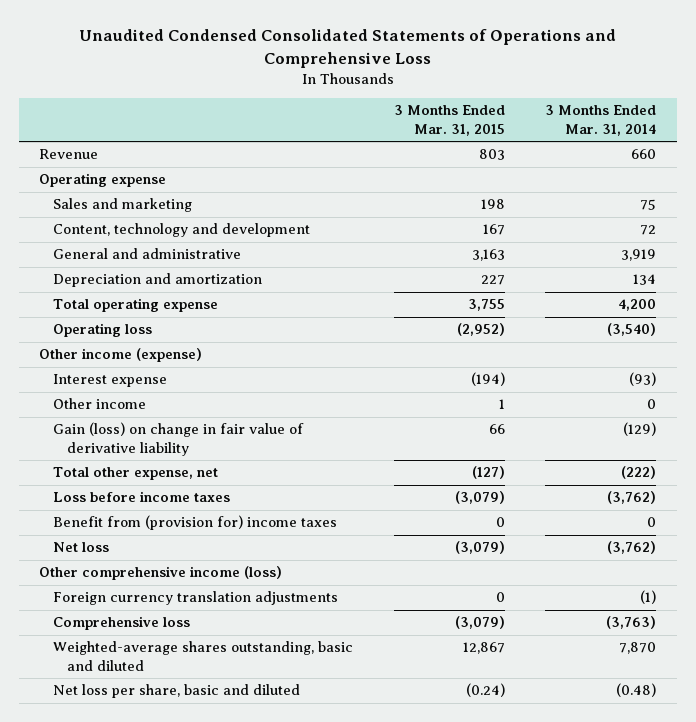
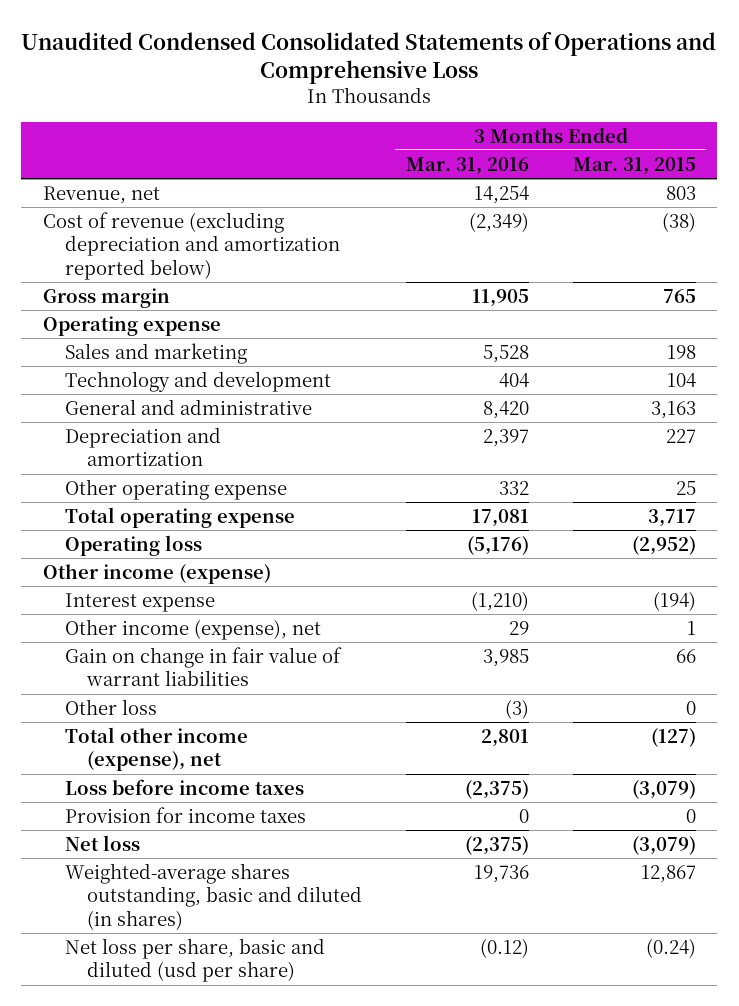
- | 3 Months Ended Mar. 31, 2015 | 3 Months Ended Mar. 31, 2014
+ | 3 Months Ended Mar. 31, 2016 | 3 Months Ended Mar. 31, 2015
- Revenue | 803 | 660
+ Revenue, net | 14,254 | 803
+ Cost of revenue (excluding depreciation and amortization reported below) | (2,349) | (38)
+ Gross margin | 11,905 | 765
- Content, technology and development | 167 | 72
+ Technology and development | 404 | 104
- Total operating expense | 3,755 | 4,200
+ Other operating expense | 332 | 25
+ Total operating expense | 17,081 | 3,717
- Other income | 1 | 0
- Gain (loss) on change in fair value of derivative liability | 66 | (129)
- Total other expense, net | (127) | (222)
+ Other income (expense), net | 29 | 1
+ Gain on change in fair value of warrant liabilities | 3,985 | 66
+ Other loss | (3) | 0
+ Total other income (expense), net | 2,801 | (127)
- Benefit from (provision for) income taxes | 0 | 0
+ Provision for income taxes | 0 | 0
- Other comprehensive income (loss)
- Foreign currency translation adjustments | 0 | (1)
- Comprehensive loss | (3,079) | (3,763)
- Weighted-average shares outstanding, basic and diluted | 12,867 | 7,870
- Net loss per share, basic and diluted | (0.24) | (0.48)
+ Weighted-average shares outstanding, basic and diluted (in shares) | 19,736 | 12,867
+ Net loss per share, basic and diluted (usd per share) | (0.12) | (0.24)

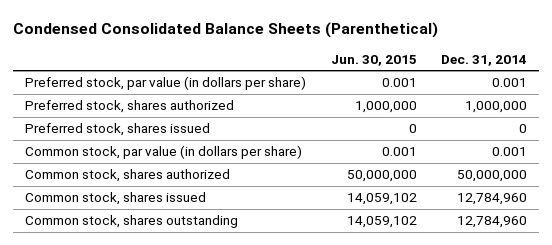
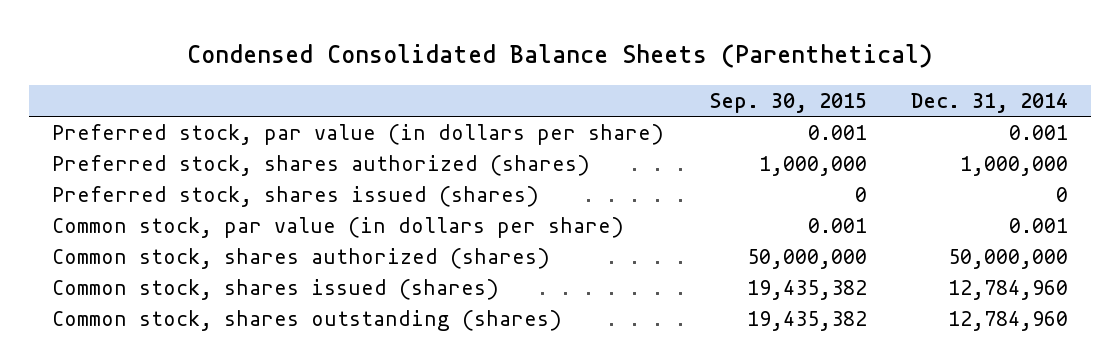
- | Jun. 30, 2015 | Dec. 31, 2014
+ | Sep. 30, 2015 | Dec. 31, 2014
- Preferred stock, shares authorized | 1,000,000 | 1,000,000
- Preferred stock, shares issued | 0 | 0
+ Preferred stock, shares authorized (shares) | 1,000,000 | 1,000,000
+ Preferred stock, shares issued (shares) | 0 | 0
- Common stock, shares authorized | 50,000,000 | 50,000,000
- Common stock, shares issued | 14,059,102 | 12,784,960
- Common stock, shares outstanding | 14,059,102 | 12,784,960
+ Common stock, shares authorized (shares) | 50,000,000 | 50,000,000
+ Common stock, shares issued (shares) | 19,435,382 | 12,784,960
+ Common stock, shares outstanding (shares) | 19,435,382 | 12,784,960

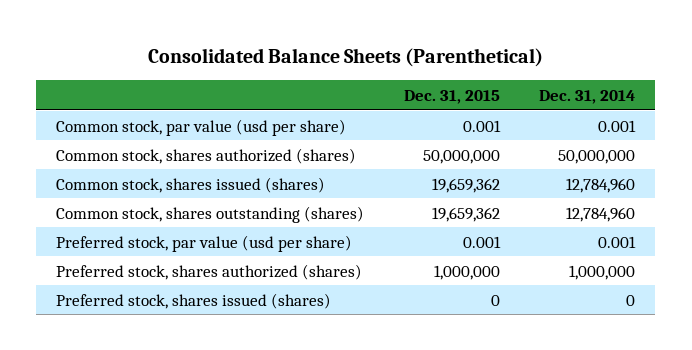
- Condensed Consolidated Balance Sheets (Parenthetical)
+ Consolidated Balance Sheets (Parenthetical)
- | Sep. 30, 2015 | Dec. 31, 2014
+ | Dec. 31, 2015 | Dec. 31, 2014
- Preferred stock, par value (in dollars per share) | 0.001 | 0.001
- Common stock, par value (in dollars per share) | 0.001 | 0.001
+ Common stock, par value (usd per share) | 0.001 | 0.001
+ Preferred stock, par value (usd per share) | 0.001 | 0.001
moved down: Preferred stock, shares authorized (shares) | 1,000,000 | 1,000,000
moved down: Preferred stock, shares issued (shares) | 0 | 0

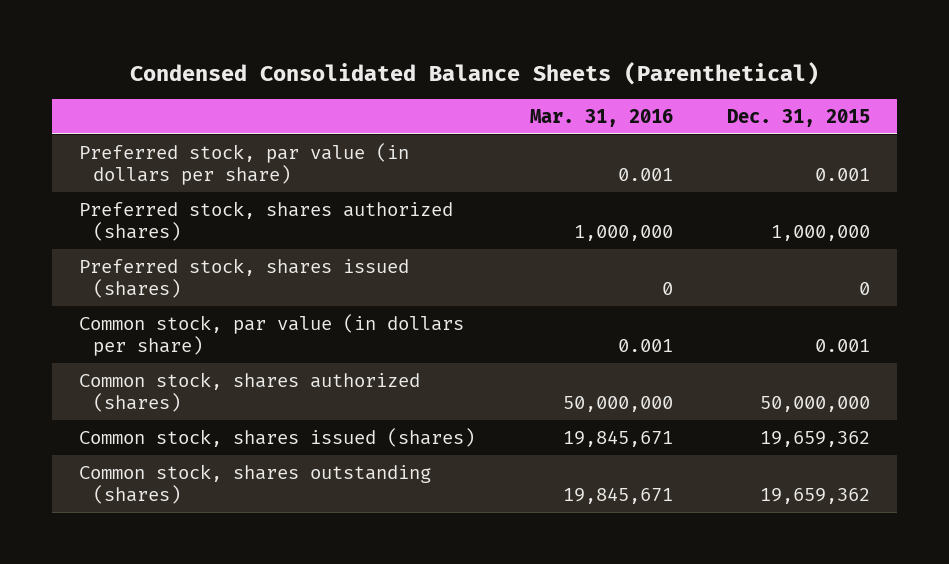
- Consolidated Balance Sheets (Parenthetical)
+ Condensed Consolidated Balance Sheets (Parenthetical)
- | Dec. 31, 2015 | Dec. 31, 2014
+ | Mar. 31, 2016 | Dec. 31, 2015
- Common stock, par value (usd per share) | 0.001 | 0.001
+ Preferred stock, par value (in dollars per share) | 0.001 | 0.001
moved up: Preferred stock, shares authorized (shares) | 1,000,000 | 1,000,000
moved up: Preferred stock, shares issued (shares) | 0 | 0
+ Common stock, par value (in dollars per share) | 0.001 | 0.001
- Preferred stock, par value (usd per share) | 0.001 | 0.001

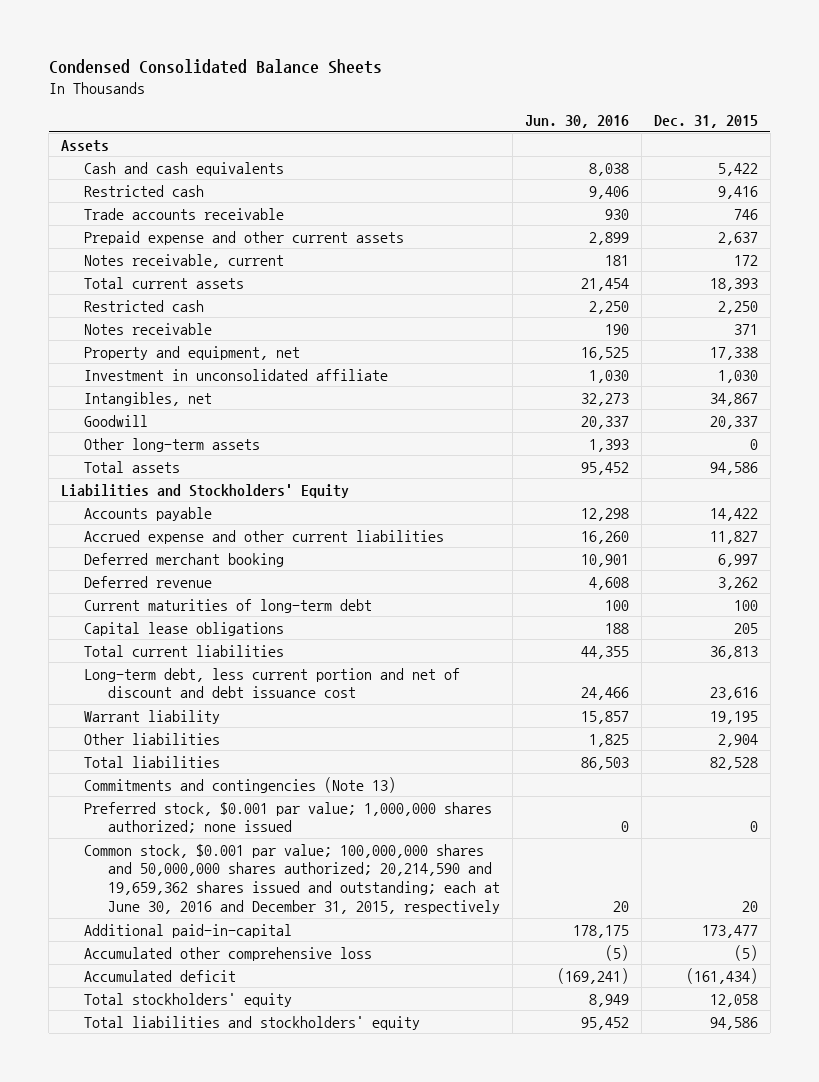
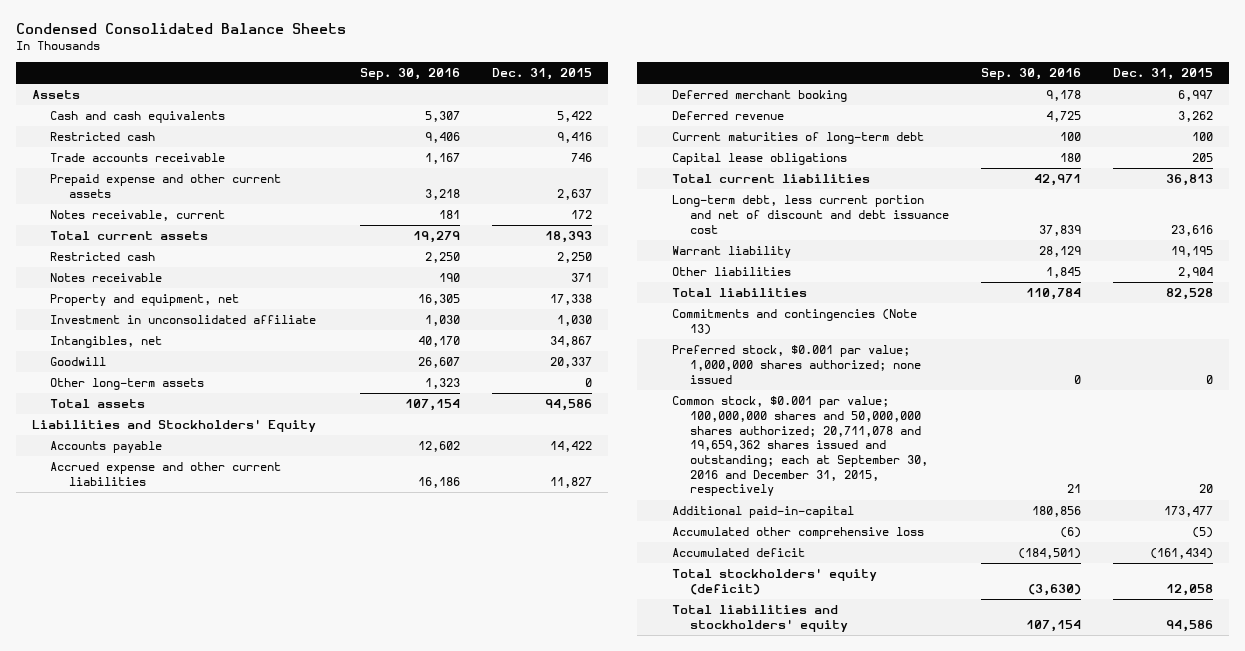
- | Jun. 30, 2016 | Dec. 31, 2015
+ | Sep. 30, 2016 | Dec. 31, 2015
- Common stock, $0.001 par value; 100,000,000 shares and 50,000,000 shares authorized; 20,214,590 and 19,659,362 shares issued and outstanding; each at June 30, 2016 and December 31, 2015, respectively | 20 | 20
+ Common stock, $0.001 par value; 100,000,000 shares and 50,000,000 shares authorized; 20,711,078 and 19,659,362 shares issued and outstanding; each at September 30, 2016 and December 31, 2015, respectively | 21 | 20
- Total stockholders' equity | 8,949 | 12,058
+ Total stockholders' equity (deficit) | (3,630) | 12,058

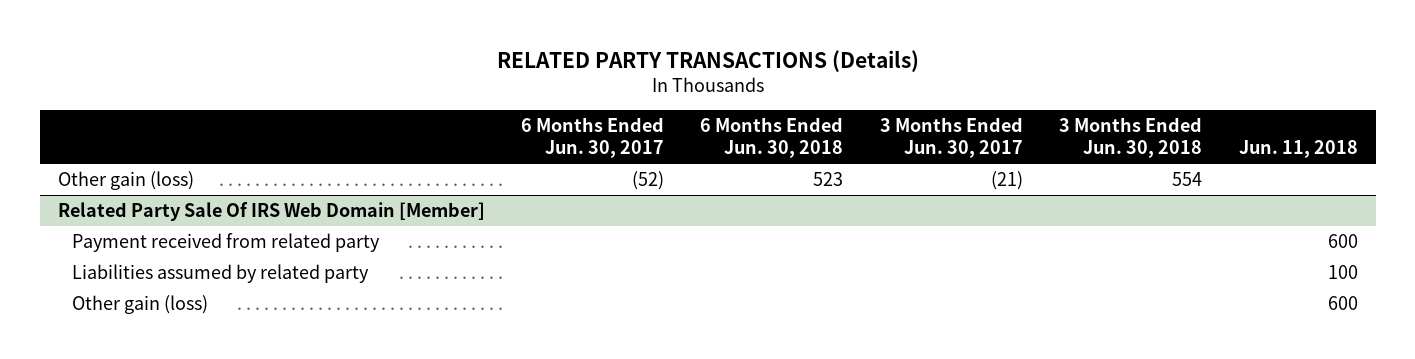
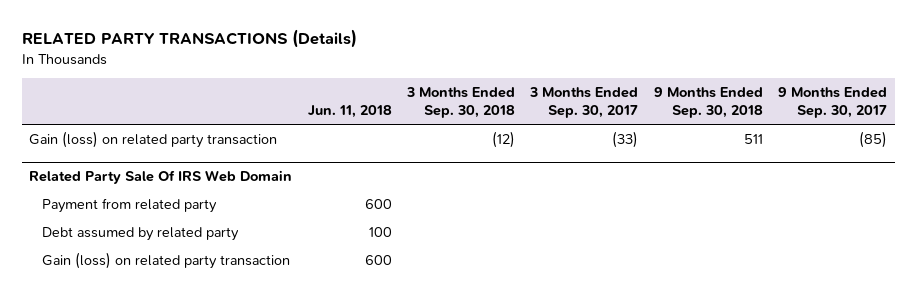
- | 6 Months Ended Jun. 30, 2017 | 6 Months Ended Jun. 30, 2018 | 3 Months Ended Jun. 30, 2017 | 3 Months Ended Jun. 30, 2018 | Jun. 11, 2018
+ | Jun. 11, 2018 | 3 Months Ended Sep. 30, 2018 | 3 Months Ended Sep. 30, 2017 | 9 Months Ended Sep. 30, 2018 | 9 Months Ended Sep. 30, 2017
- Other gain (loss) | (52) | 523 | (21) | 554 |
- Related Party Sale Of IRS Web Domain [Member]
- Payment received from related party | | | | | 600
- Liabilities assumed by related party | | | | | 100
- Other gain (loss) | | | | | 600
+ Gain (loss) on related party transaction | | (12) | (33) | 511 | (85)
+ Related Party Sale Of IRS Web Domain
+ Payment from related party | 600 | | | |
+ Debt assumed by related party | 100 | | | |
+ Gain (loss) on related party transaction | 600 | | | |

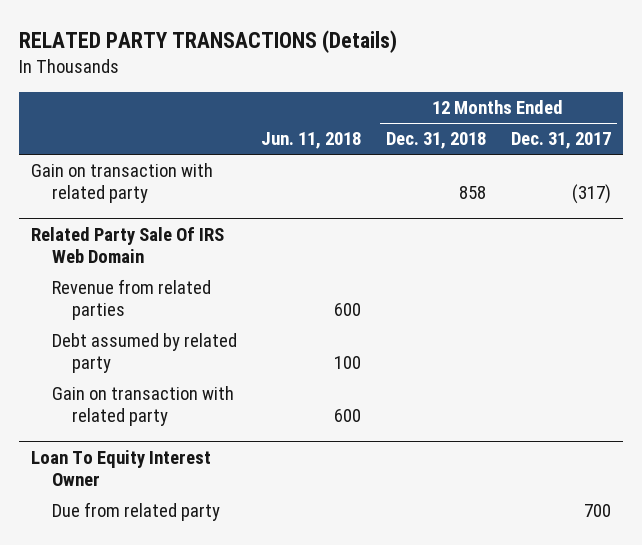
- | Jun. 11, 2018 | 3 Months Ended Sep. 30, 2018 | 3 Months Ended Sep. 30, 2017 | 9 Months Ended Sep. 30, 2018 | 9 Months Ended Sep. 30, 2017
+ | Jun. 11, 2018 | 12 Months Ended Dec. 31, 2018 | 12 Months Ended Dec. 31, 2017
- Gain (loss) on related party transaction | | (12) | (33) | 511 | (85)
+ Gain on transaction with related party | | 858 | (317)
@ Related Party Sale Of IRS Web Domain
- Payment from related party | 600 | | | |
+ Revenue from related parties | 600 | |
- Gain (loss) on related party transaction | 600 | | | |
+ Gain on transaction with related party | 600 | |
+ Loan To Equity Interest Owner
+ Due from related party | | | 700

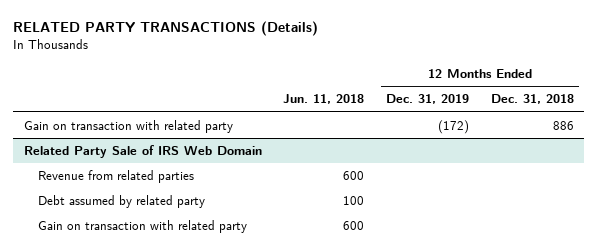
- | Jun. 11, 2018 | 12 Months Ended Dec. 31, 2018 | 12 Months Ended Dec. 31, 2017
+ | Jun. 11, 2018 | 12 Months Ended Dec. 31, 2019 | 12 Months Ended Dec. 31, 2018
- Gain on transaction with related party | | 858 | (317)
- Related Party Sale Of IRS Web Domain
+ Gain on transaction with related party | | (172) | 886
+ Related Party Sale of IRS Web Domain
- Loan To Equity Interest Owner
- Due from related party | | | 700

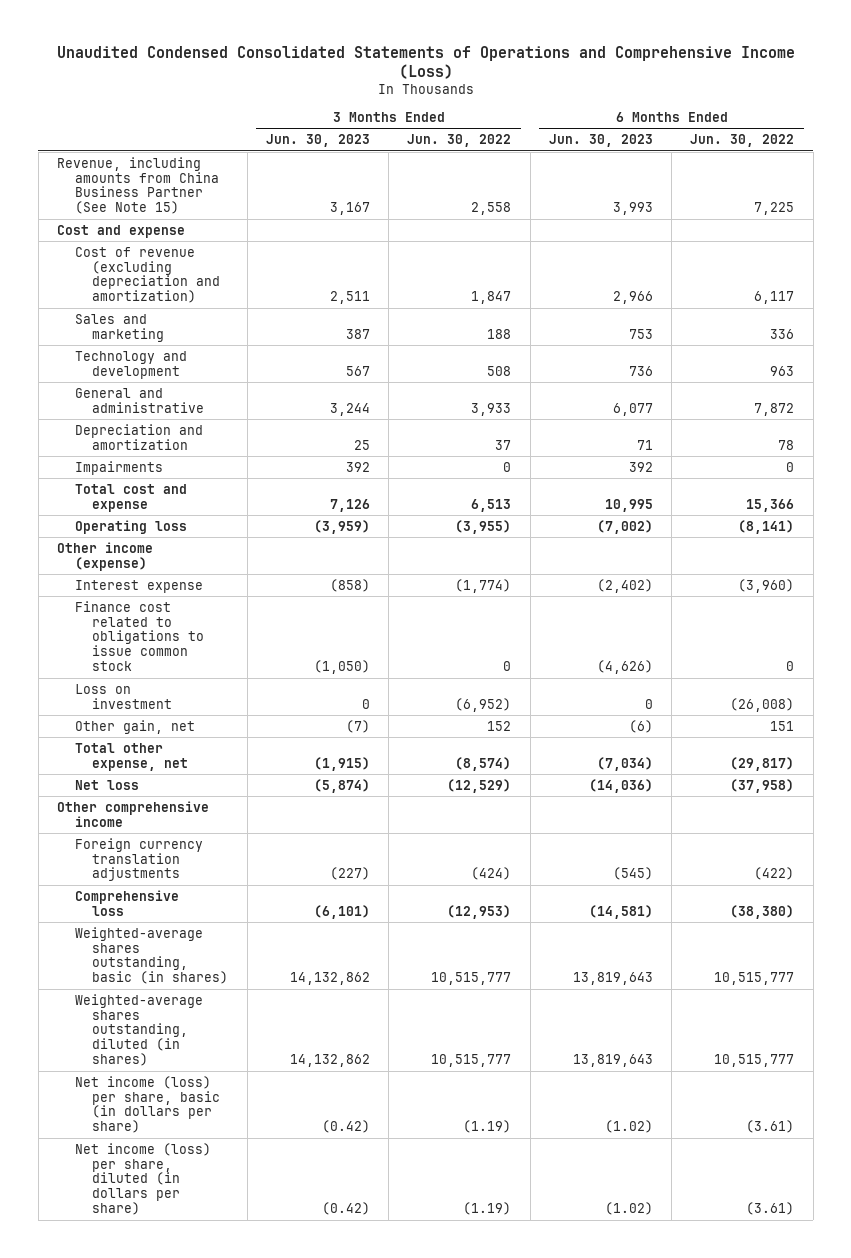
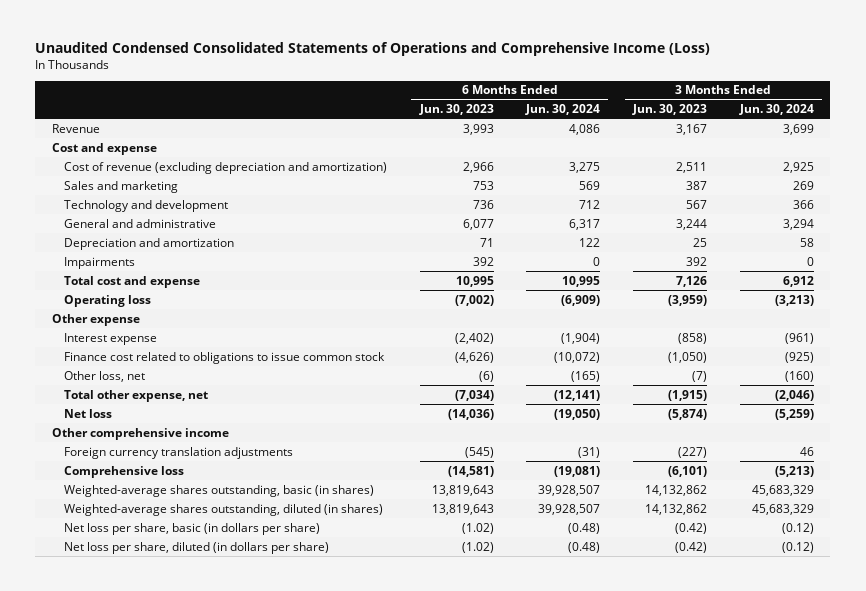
- | 3 Months Ended Jun. 30, 2023 | 3 Months Ended Jun. 30, 2022 | 6 Months Ended Jun. 30, 2023 | 6 Months Ended Jun. 30, 2022
+ | 6 Months Ended Jun. 30, 2023 | 6 Months Ended Jun. 30, 2024 | 3 Months Ended Jun. 30, 2023 | 3 Months Ended Jun. 30, 2024
- Revenue, including amounts from China Business Partner (See Note 15) | 3,167 | 2,558 | 3,993 | 7,225
+ Revenue | 3,993 | 4,086 | 3,167 | 3,699
- Other income (expense)
+ Other expense
- Loss on investment | 0 | (6,952) | 0 | (26,008)
- Other gain, net | (7) | 152 | (6) | 151
+ Other loss, net | (6) | (165) | (7) | (160)
- Net income (loss) per share, basic (in dollars per share) | (0.42) | (1.19) | (1.02) | (3.61)
- Net income (loss) per share, diluted (in dollars per share) | (0.42) | (1.19) | (1.02) | (3.61)
+ Net loss per share, basic (in dollars per share) | (1.02) | (0.48) | (0.42) | (0.12)
+ Net loss per share, diluted (in dollars per share) | (1.02) | (0.48) | (0.42) | (0.12)

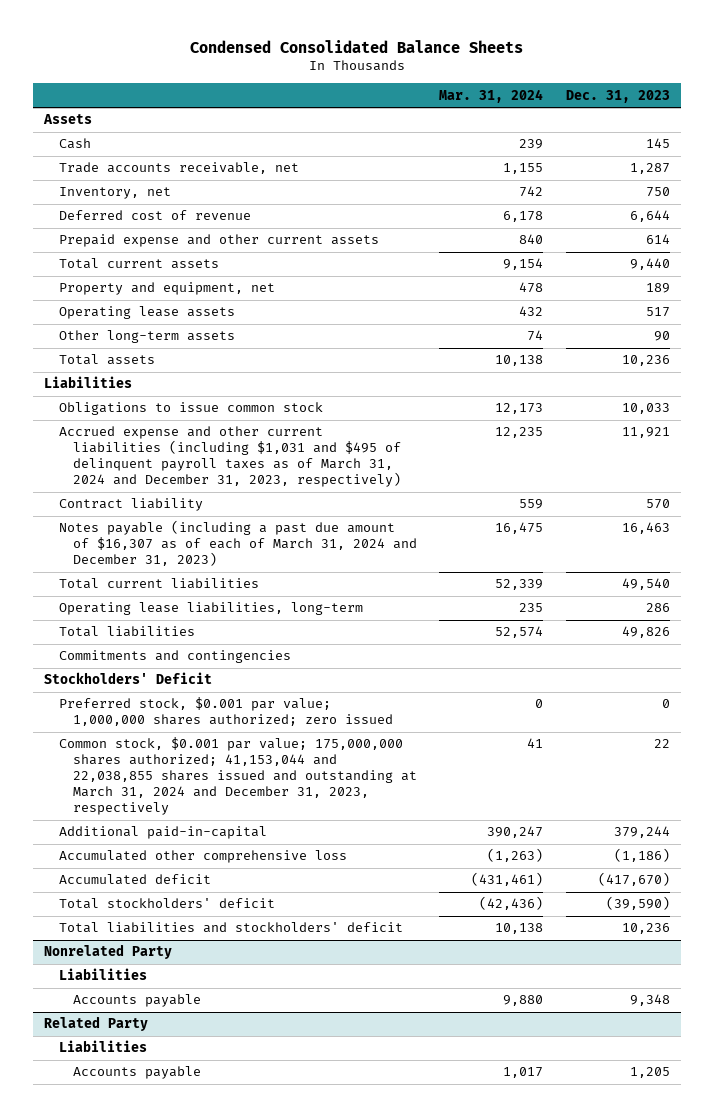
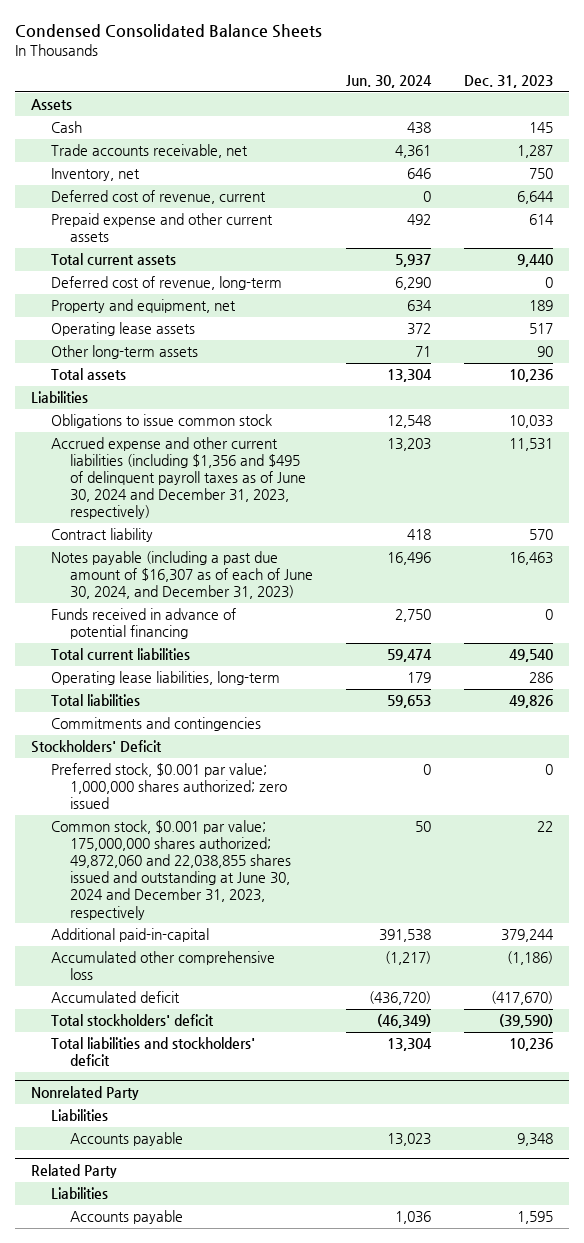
- | Mar. 31, 2024 | Dec. 31, 2023
+ | Jun. 30, 2024 | Dec. 31, 2023
- Deferred cost of revenue | 6,178 | 6,644
+ Deferred cost of revenue, current | 0 | 6,644
+ Deferred cost of revenue, long-term | 6,290 | 0
- Accrued expense and other current liabilities (including $1,031 and $495 of delinquent payroll taxes as of March 31, 2024 and December 31, 2023, respectively) | 12,235 | 11,921
+ Accrued expense and other current liabilities (including $1,356 and $495 of delinquent payroll taxes as of June 30, 2024 and December 31, 2023, respectively) | 13,203 | 11,531
- Notes payable (including a past due amount of $16,307 as of each of March 31, 2024 and December 31, 2023) | 16,475 | 16,463
+ Notes payable (including a past due amount of $16,307 as of each of June 30, 2024, and December 31, 2023) | 16,496 | 16,463
+ Funds received in advance of potential financing | 2,750 | 0
- Common stock, $0.001 par value; 175,000,000 shares authorized; 41,153,044 and 22,038,855 shares issued and outstanding at March 31, 2024 and December 31, 2023, respectively | 41 | 22
+ Common stock, $0.001 par value; 175,000,000 shares authorized; 49,872,060 and 22,038,855 shares issued and outstanding at June 30, 2024 and December 31, 2023, respectively | 50 | 22
@ Related Party
- Accounts payable | 1,017 | 1,205
+ Accounts payable | 1,036 | 1,595

